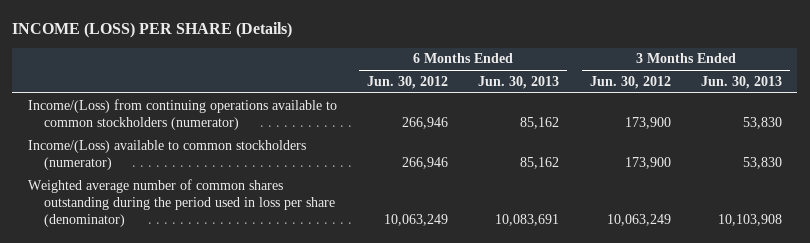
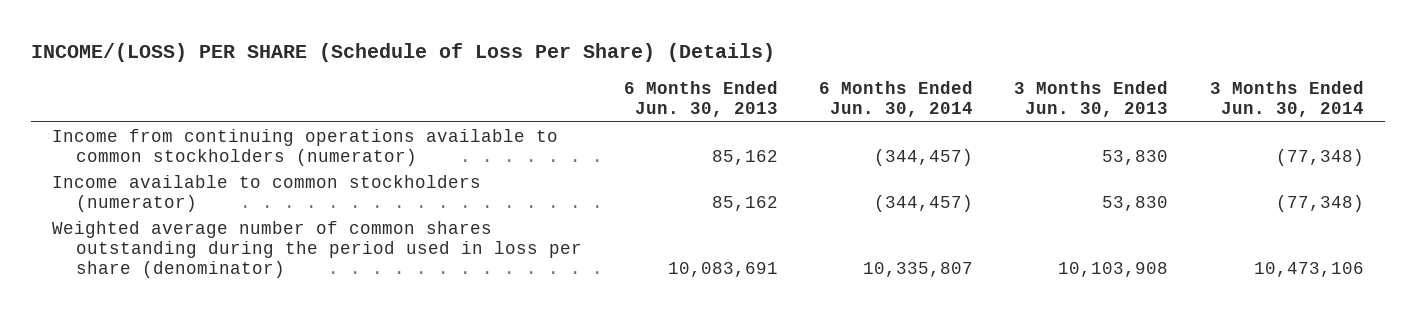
- INCOME (LOSS) PER SHARE (Details)
+ INCOME/(LOSS) PER SHARE (Schedule of Loss Per Share) (Details)
- | 6 Months Ended Jun. 30, 2012 | 6 Months Ended Jun. 30, 2013 | 3 Months Ended Jun. 30, 2012 | 3 Months Ended Jun. 30, 2013
+ | 6 Months Ended Jun. 30, 2013 | 6 Months Ended Jun. 30, 2014 | 3 Months Ended Jun. 30, 2013 | 3 Months Ended Jun. 30, 2014
- Income/(Loss) from continuing operations available to common stockholders (numerator) | 266,946 | 85,162 | 173,900 | 53,830
- Income/(Loss) available to common stockholders (numerator) | 266,946 | 85,162 | 173,900 | 53,830
+ Income from continuing operations available to common stockholders (numerator) | 85,162 | (344,457) | 53,830 | (77,348)
+ Income available to common stockholders (numerator) | 85,162 | (344,457) | 53,830 | (77,348)

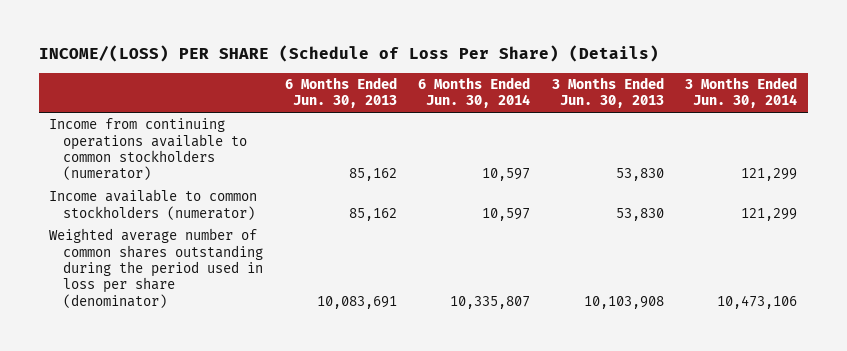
- Income from continuing operations available to common stockholders (numerator) | 85,162 | (344,457) | 53,830 | (77,348)
- Income available to common stockholders (numerator) | 85,162 | (344,457) | 53,830 | (77,348)
+ Income from continuing operations available to common stockholders (numerator) | 85,162 | 10,597 | 53,830 | 121,299
+ Income available to common stockholders (numerator) | 85,162 | 10,597 | 53,830 | 121,299

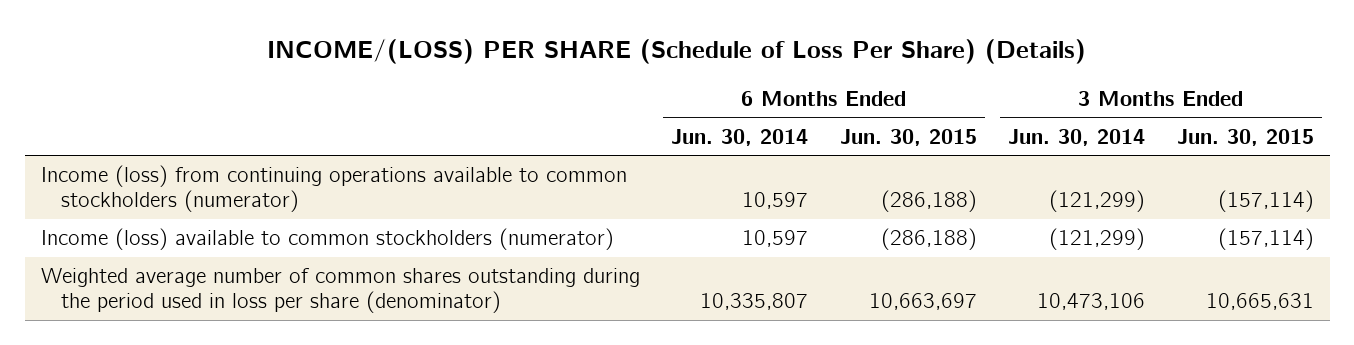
- | 6 Months Ended Jun. 30, 2013 | 6 Months Ended Jun. 30, 2014 | 3 Months Ended Jun. 30, 2013 | 3 Months Ended Jun. 30, 2014
+ | 6 Months Ended Jun. 30, 2014 | 6 Months Ended Jun. 30, 2015 | 3 Months Ended Jun. 30, 2014 | 3 Months Ended Jun. 30, 2015
- Income from continuing operations available to common stockholders (numerator) | 85,162 | 10,597 | 53,830 | 121,299
- Income available to common stockholders (numerator) | 85,162 | 10,597 | 53,830 | 121,299
+ Income (loss) from continuing operations available to common stockholders (numerator) | 10,597 | (286,188) | (121,299) | (157,114)
+ Income (loss) available to common stockholders (numerator) | 10,597 | (286,188) | (121,299) | (157,114)

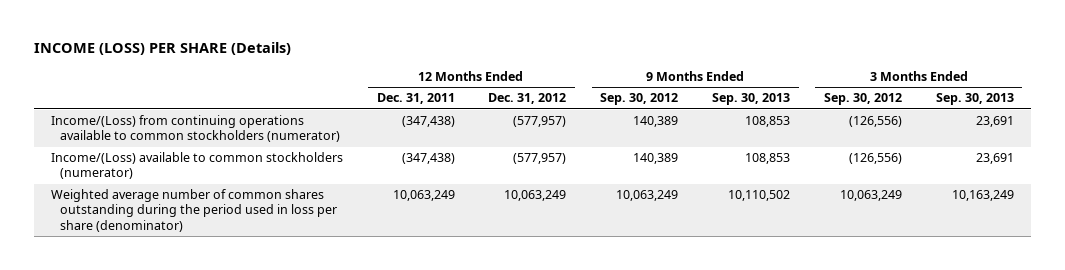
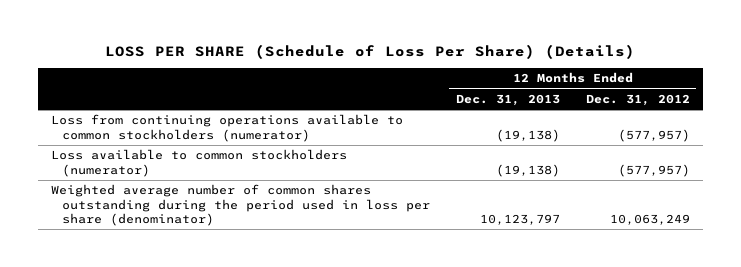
- INCOME (LOSS) PER SHARE (Details)
+ LOSS PER SHARE (Schedule of Loss Per Share) (Details)
- | 12 Months Ended Dec. 31, 2011 | 12 Months Ended Dec. 31, 2012 | 9 Months Ended Sep. 30, 2012 | 9 Months Ended Sep. 30, 2013 | 3 Months Ended Sep. 30, 2012 | 3 Months Ended Sep. 30, 2013
+ | 12 Months Ended Dec. 31, 2013 | 12 Months Ended Dec. 31, 2012
- Income/(Loss) from continuing operations available to common stockholders (numerator) | (347,438) | (577,957) | 140,389 | 108,853 | (126,556) | 23,691
- Income/(Loss) available to common stockholders (numerator) | (347,438) | (577,957) | 140,389 | 108,853 | (126,556) | 23,691
+ Loss from continuing operations available to common stockholders (numerator) | (19,138) | (577,957)
+ Loss available to common stockholders (numerator) | (19,138) | (577,957)

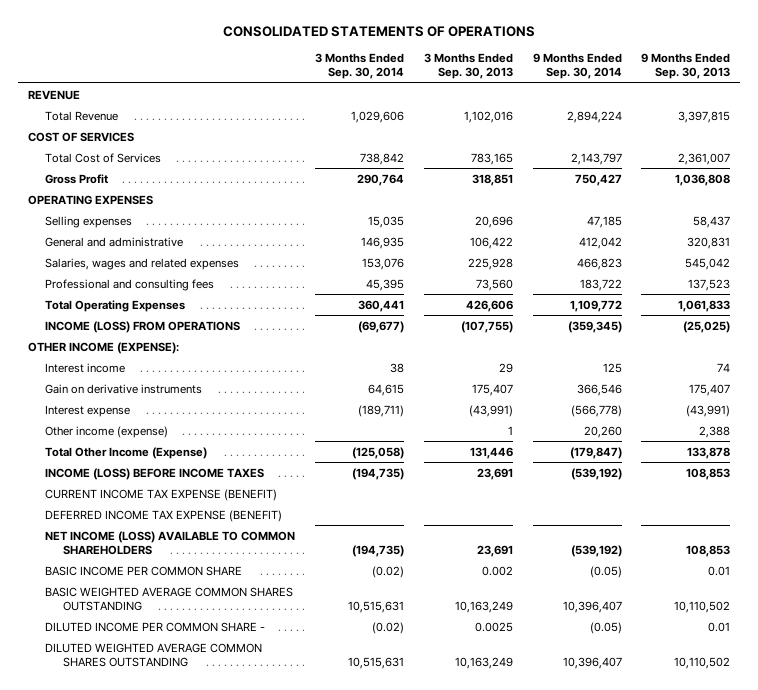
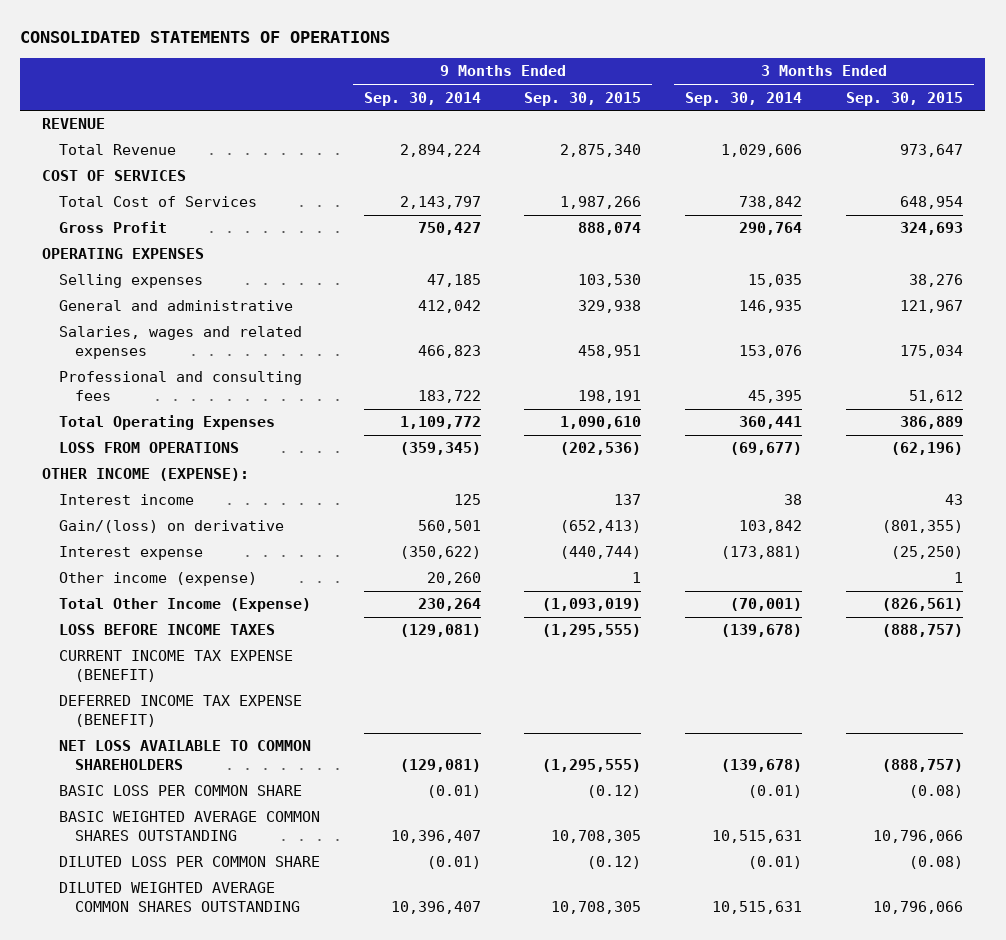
- | 3 Months Ended Sep. 30, 2014 | 3 Months Ended Sep. 30, 2013 | 9 Months Ended Sep. 30, 2014 | 9 Months Ended Sep. 30, 2013
+ | 9 Months Ended Sep. 30, 2014 | 9 Months Ended Sep. 30, 2015 | 3 Months Ended Sep. 30, 2014 | 3 Months Ended Sep. 30, 2015
- INCOME (LOSS) FROM OPERATIONS | (69,677) | (107,755) | (359,345) | (25,025)
+ LOSS FROM OPERATIONS | (359,345) | (202,536) | (69,677) | (62,196)
- Gain on derivative instruments | 64,615 | 175,407 | 366,546 | 175,407
- Interest expense | (189,711) | (43,991) | (566,778) | (43,991)
+ Gain/(loss) on derivative | 560,501 | (652,413) | 103,842 | (801,355)
+ Interest expense | (350,622) | (440,744) | (173,881) | (25,250)
- Total Other Income (Expense) | (125,058) | 131,446 | (179,847) | 133,878
- INCOME (LOSS) BEFORE INCOME TAXES | (194,735) | 23,691 | (539,192) | 108,853
+ Total Other Income (Expense) | 230,264 | (1,093,019) | (70,001) | (826,561)
+ LOSS BEFORE INCOME TAXES | (129,081) | (1,295,555) | (139,678) | (888,757)
- NET INCOME (LOSS) AVAILABLE TO COMMON SHAREHOLDERS | (194,735) | 23,691 | (539,192) | 108,853
- BASIC INCOME PER COMMON SHARE | (0.02) | 0.002 | (0.05) | 0.01
+ NET LOSS AVAILABLE TO COMMON SHAREHOLDERS | (129,081) | (1,295,555) | (139,678) | (888,757)
+ BASIC LOSS PER COMMON SHARE | (0.01) | (0.12) | (0.01) | (0.08)
- DILUTED INCOME PER COMMON SHARE - | (0.02) | 0.0025 | (0.05) | 0.01
+ DILUTED LOSS PER COMMON SHARE | (0.01) | (0.12) | (0.01) | (0.08)

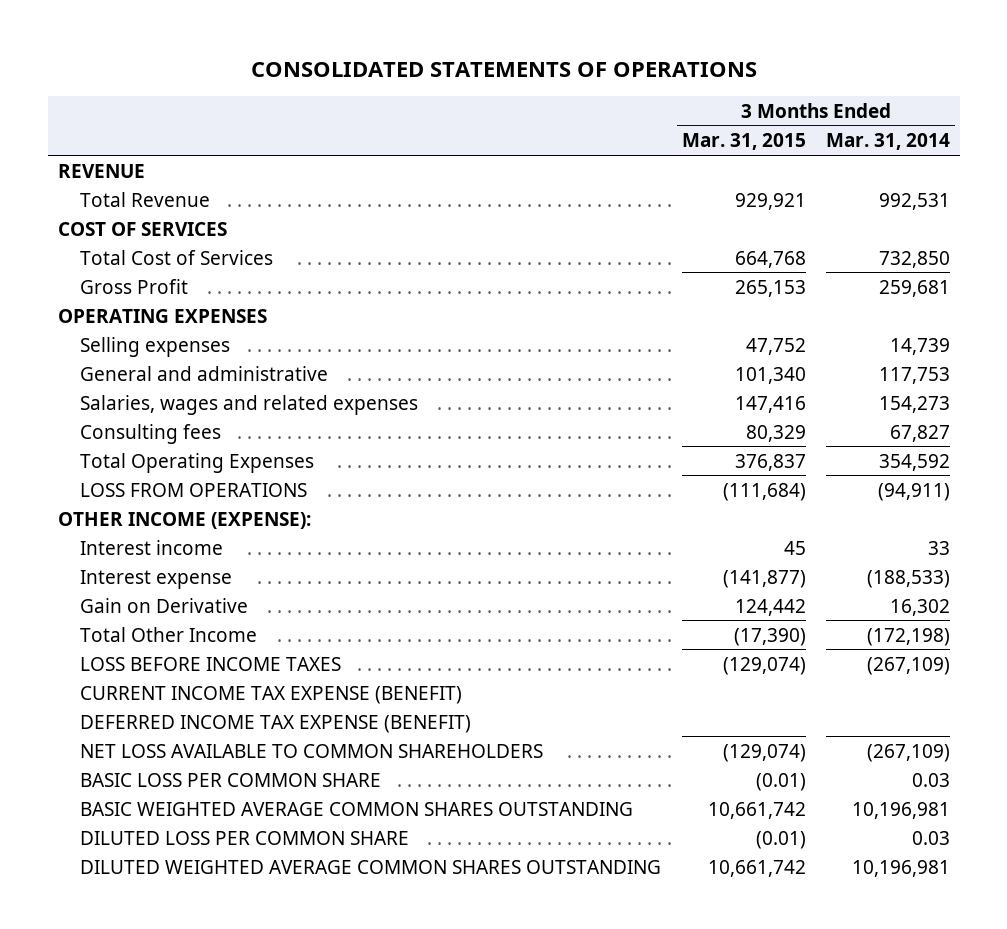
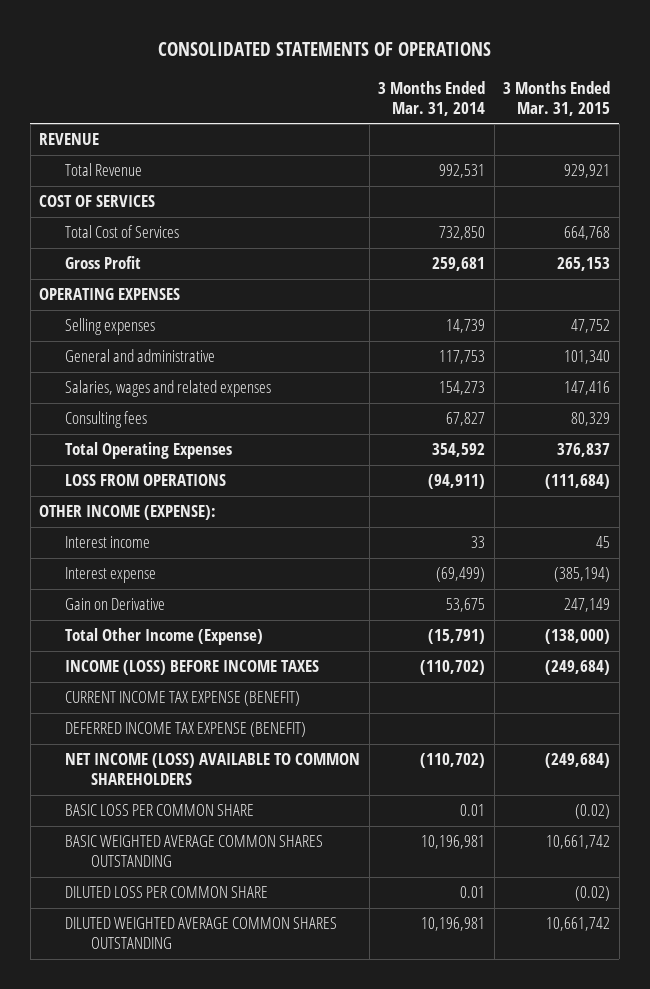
- | 3 Months Ended Mar. 31, 2015 | 3 Months Ended Mar. 31, 2014
+ | 3 Months Ended Mar. 31, 2014 | 3 Months Ended Mar. 31, 2015
- Interest expense | (141,877) | (188,533)
- Gain on Derivative | 124,442 | 16,302
- Total Other Income | (17,390) | (172,198)
- LOSS BEFORE INCOME TAXES | (129,074) | (267,109)
+ Interest expense | (69,499) | (385,194)
+ Gain on Derivative | 53,675 | 247,149
+ Total Other Income (Expense) | (15,791) | (138,000)
+ INCOME (LOSS) BEFORE INCOME TAXES | (110,702) | (249,684)
- NET LOSS AVAILABLE TO COMMON SHAREHOLDERS | (129,074) | (267,109)
- BASIC LOSS PER COMMON SHARE | (0.01) | 0.03
+ NET INCOME (LOSS) AVAILABLE TO COMMON SHAREHOLDERS | (110,702) | (249,684)
+ BASIC LOSS PER COMMON SHARE | 0.01 | (0.02)
- DILUTED LOSS PER COMMON SHARE | (0.01) | 0.03
+ DILUTED LOSS PER COMMON SHARE | 0.01 | (0.02)

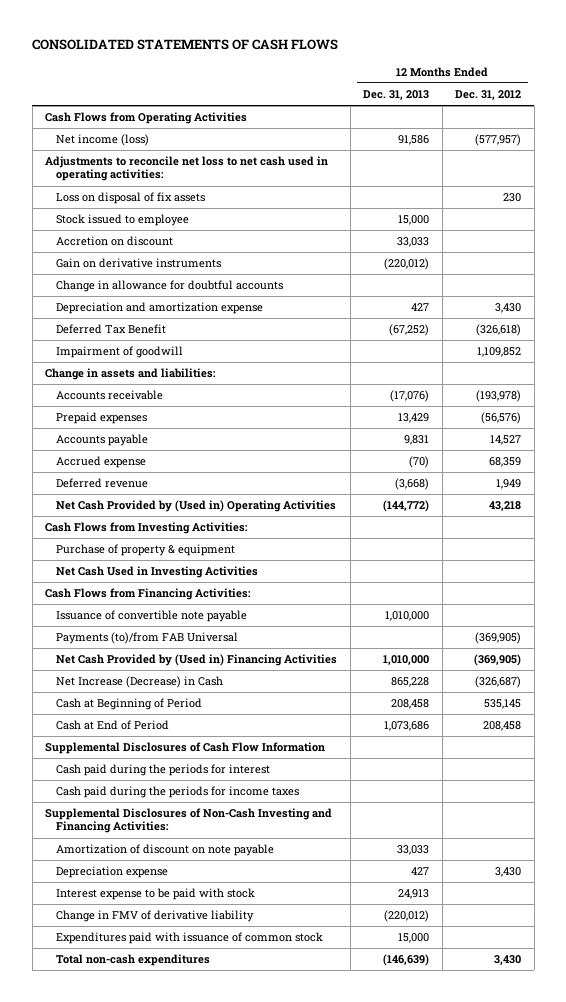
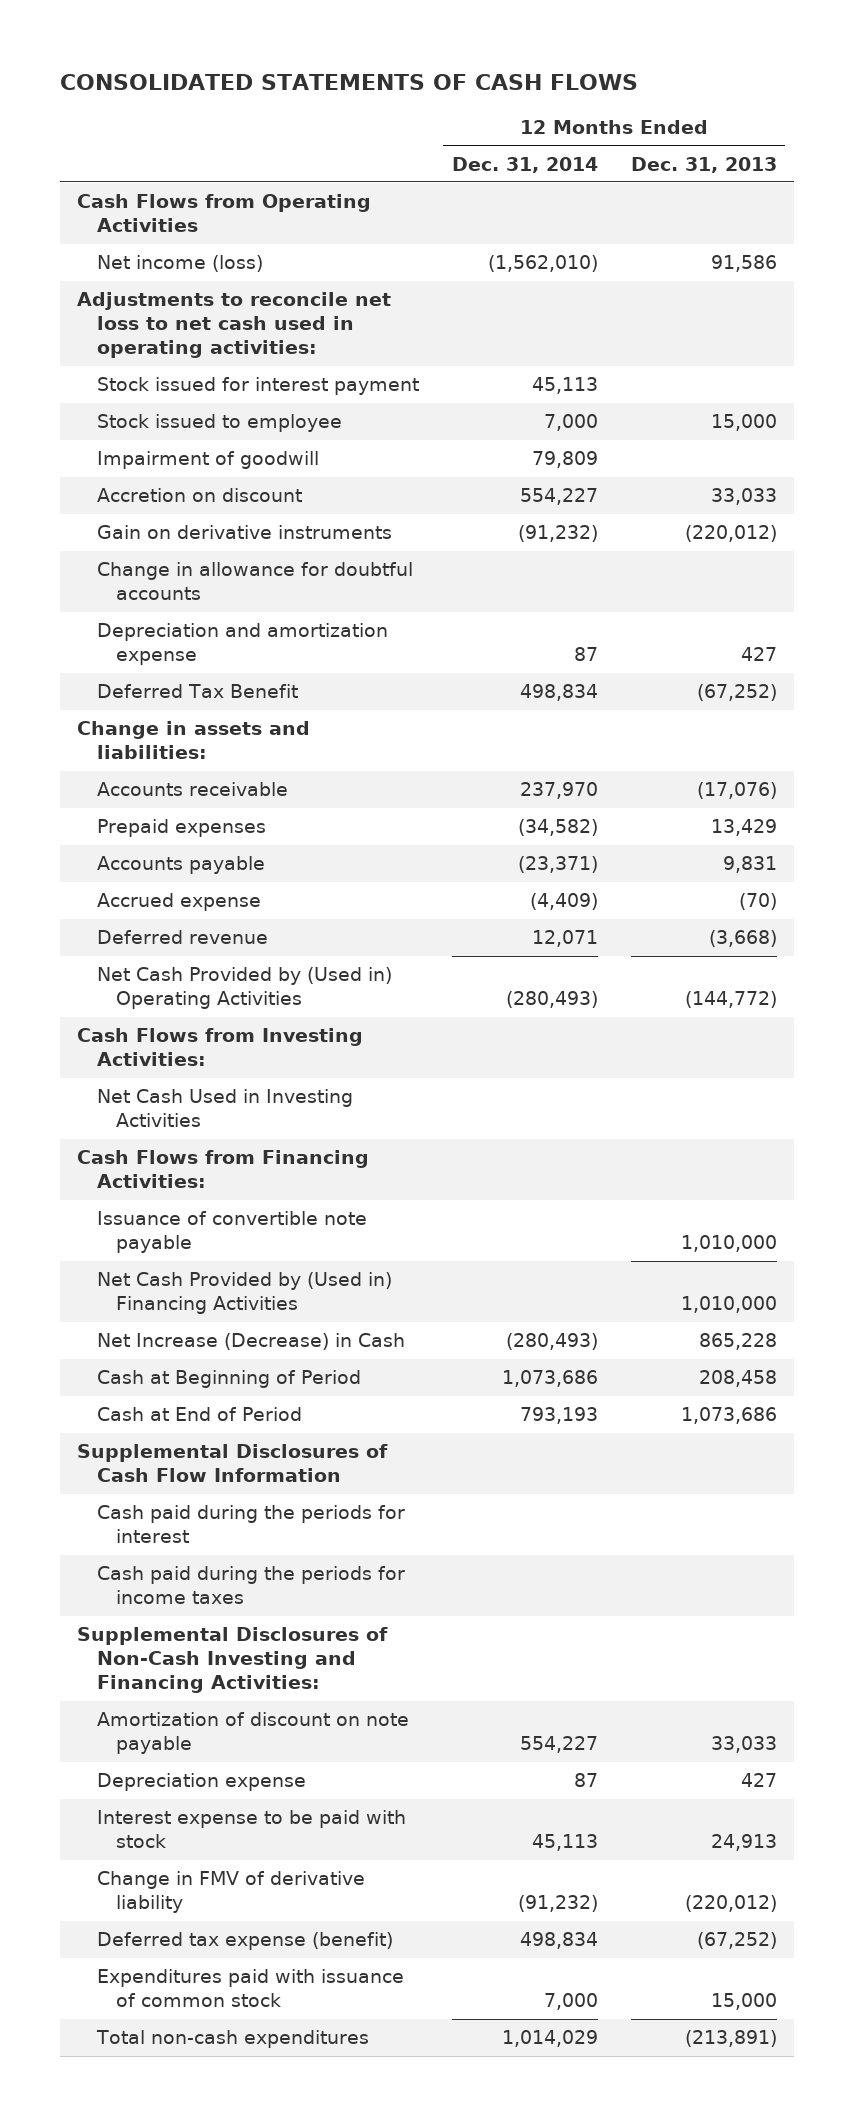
- | 12 Months Ended Dec. 31, 2013 | 12 Months Ended Dec. 31, 2012
+ | 12 Months Ended Dec. 31, 2014 | 12 Months Ended Dec. 31, 2013
- Loss on disposal of fix assets | | 230
+ Stock issued for interest payment | 45,113 |
moved up: Impairment of goodwill | 79,809 |
- Purchase of property & equipment
- Payments (to)/from FAB Universal | | (369,905)
+ Deferred tax expense (benefit) | 498,834 | (67,252)
- Total non-cash expenditures | (146,639) | 3,430
+ Total non-cash expenditures | 1,014,029 | (213,891)

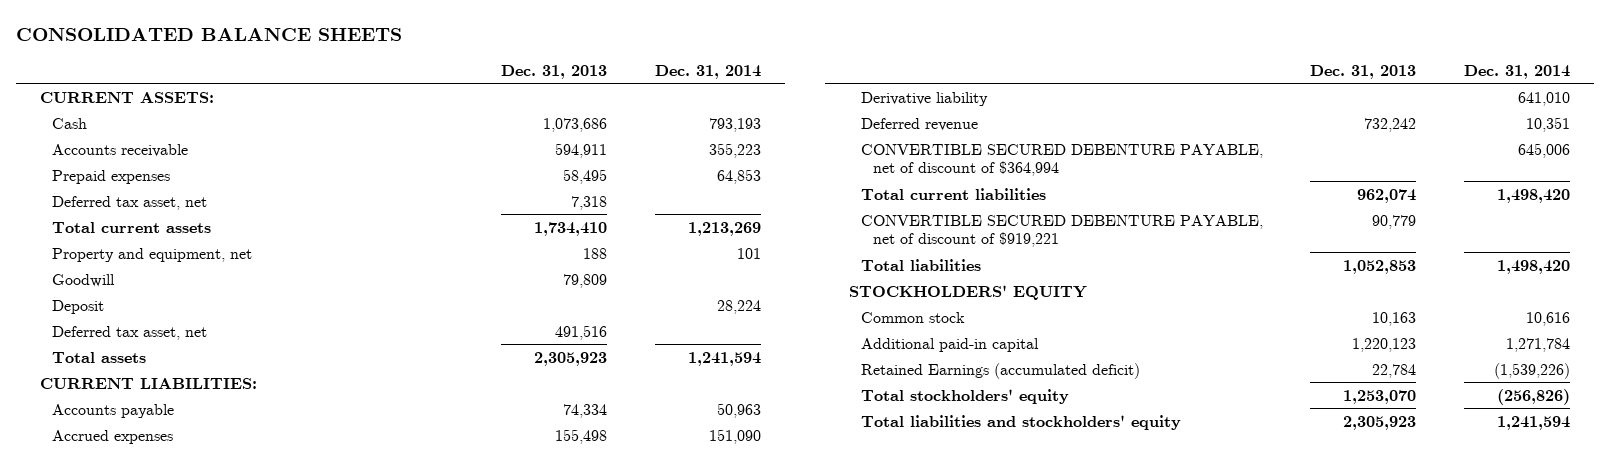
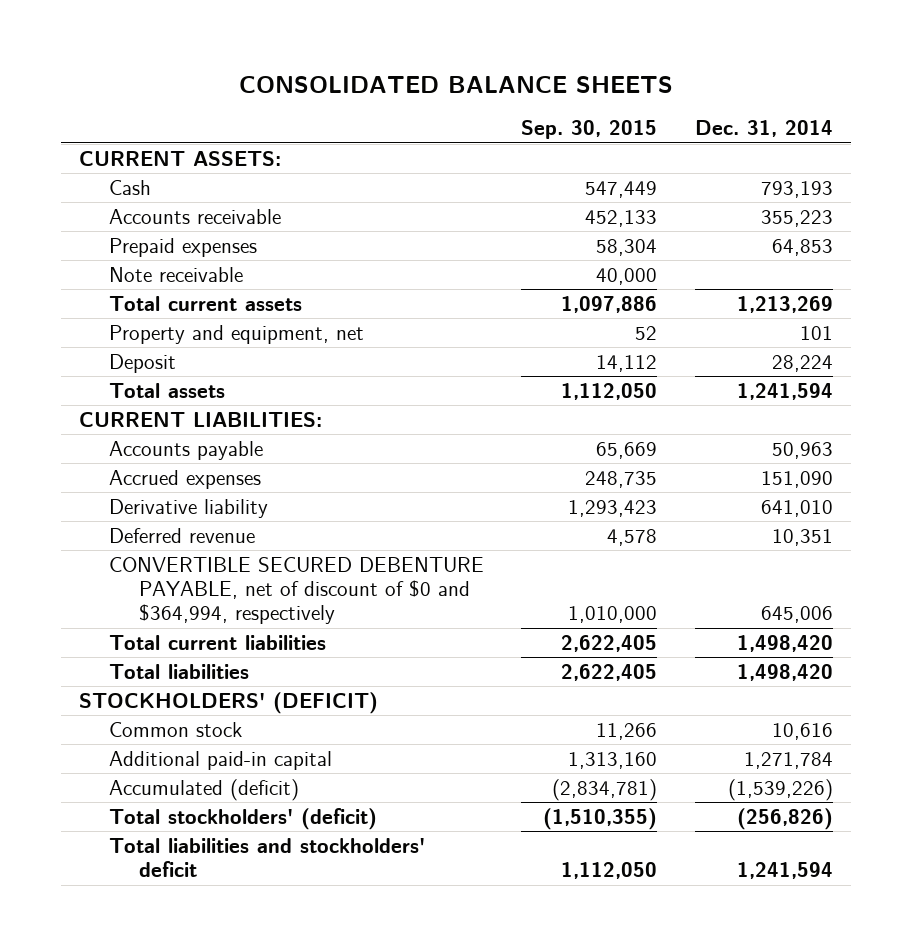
- | Dec. 31, 2013 | Dec. 31, 2014
+ | Sep. 30, 2015 | Dec. 31, 2014
- Deferred tax asset, net | 7,318 |
+ Note receivable | 40,000 |
- Goodwill | 79,809 |
- Deferred tax asset, net | 491,516 |
- CONVERTIBLE SECURED DEBENTURE PAYABLE, net of discount of $364,994 | | 645,006
+ CONVERTIBLE SECURED DEBENTURE PAYABLE, net of discount of $0 and $364,994, respectively | 1,010,000 | 645,006
- CONVERTIBLE SECURED DEBENTURE PAYABLE, net of discount of $919,221 | 90,779 |
- STOCKHOLDERS' EQUITY
+ STOCKHOLDERS' (DEFICIT)
- Retained Earnings (accumulated deficit) | 22,784 | (1,539,226)
- Total stockholders' equity | 1,253,070 | (256,826)
- Total liabilities and stockholders' equity | 2,305,923 | 1,241,594
+ Accumulated (deficit) | (2,834,781) | (1,539,226)
+ Total stockholders' (deficit) | (1,510,355) | (256,826)
+ Total liabilities and stockholders' deficit | 1,112,050 | 1,241,594

